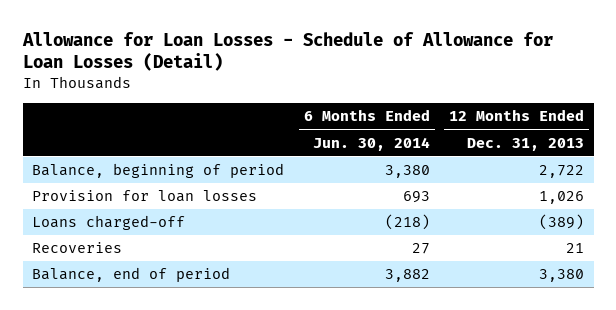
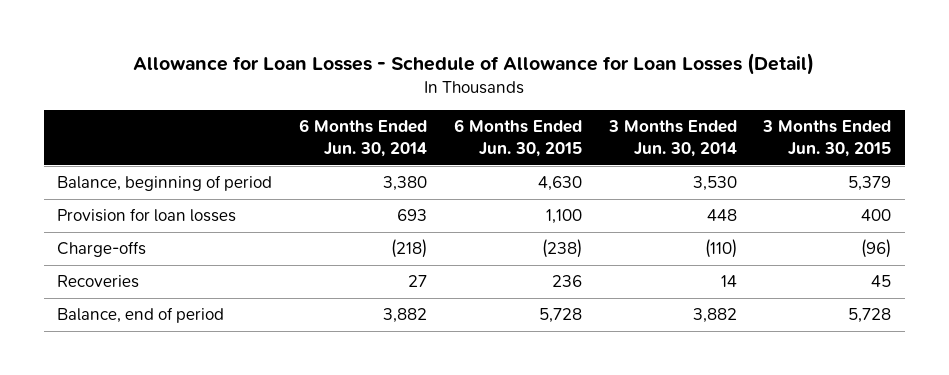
- | 6 Months Ended Jun. 30, 2014 | 12 Months Ended Dec. 31, 2013
+ | 6 Months Ended Jun. 30, 2014 | 6 Months Ended Jun. 30, 2015 | 3 Months Ended Jun. 30, 2014 | 3 Months Ended Jun. 30, 2015
- Loans charged-off | (218) | (389)
+ Charge-offs | (218) | (238) | (110) | (96)

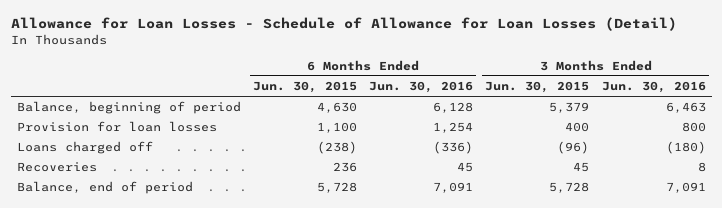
- | 6 Months Ended Jun. 30, 2014 | 6 Months Ended Jun. 30, 2015 | 3 Months Ended Jun. 30, 2014 | 3 Months Ended Jun. 30, 2015
+ | 6 Months Ended Jun. 30, 2015 | 6 Months Ended Jun. 30, 2016 | 3 Months Ended Jun. 30, 2015 | 3 Months Ended Jun. 30, 2016
- Charge-offs | (218) | (238) | (110) | (96)
+ Loans charged off | (238) | (336) | (96) | (180)

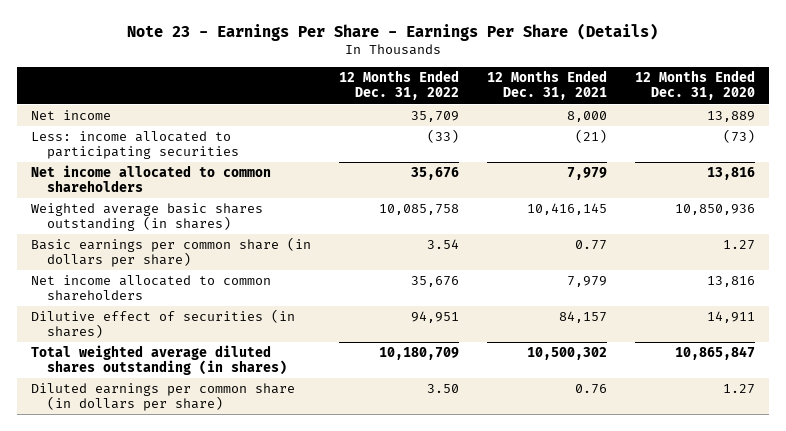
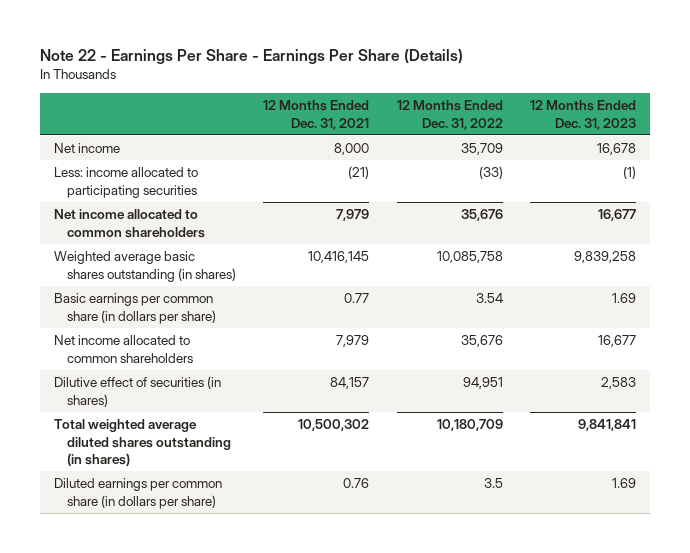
- Note 23 - Earnings Per Share - Earnings Per Share (Details)
+ Note 22 - Earnings Per Share - Earnings Per Share (Details)
- | 12 Months Ended Dec. 31, 2022 | 12 Months Ended Dec. 31, 2021 | 12 Months Ended Dec. 31, 2020
+ | 12 Months Ended Dec. 31, 2021 | 12 Months Ended Dec. 31, 2022 | 12 Months Ended Dec. 31, 2023
- Diluted earnings per common share (in dollars per share) | 3.50 | 0.76 | 1.27
+ Diluted earnings per common share (in dollars per share) | 0.76 | 3.5 | 1.69

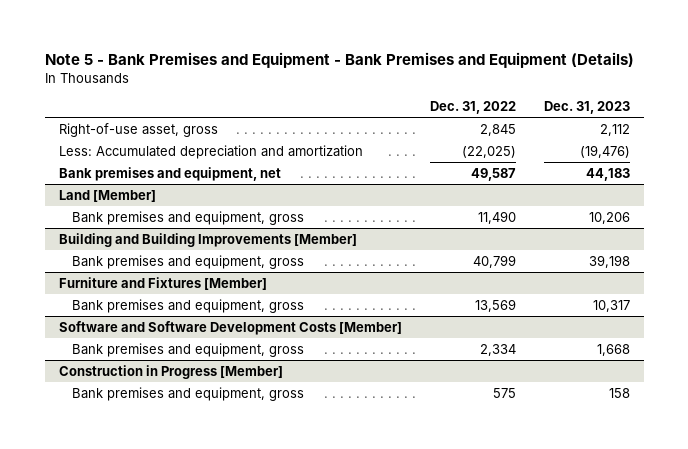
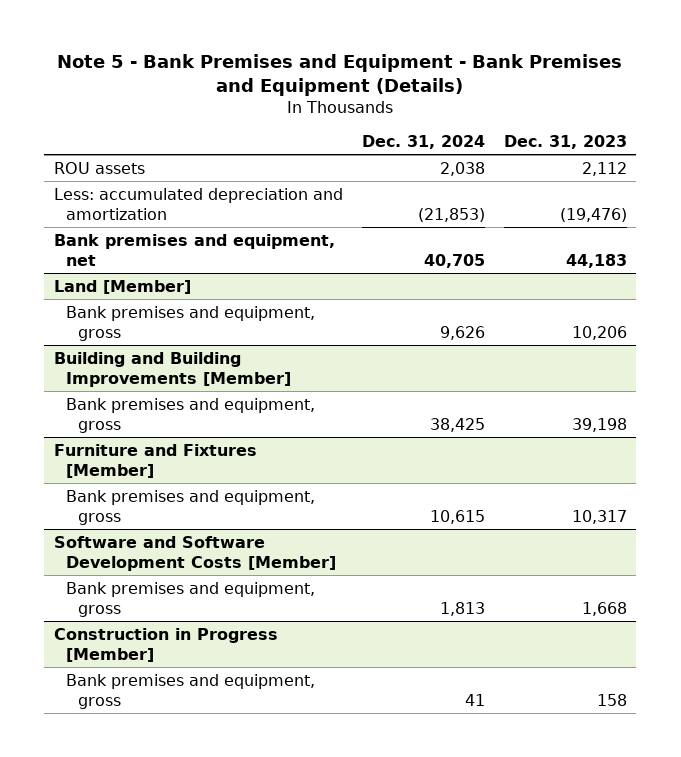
- | Dec. 31, 2022 | Dec. 31, 2023
+ | Dec. 31, 2024 | Dec. 31, 2023
- Right-of-use asset, gross | 2,845 | 2,112
- Less: Accumulated depreciation and amortization | (22,025) | (19,476)
+ ROU assets | 2,038 | 2,112
+ Less: accumulated depreciation and amortization | (21,853) | (19,476)

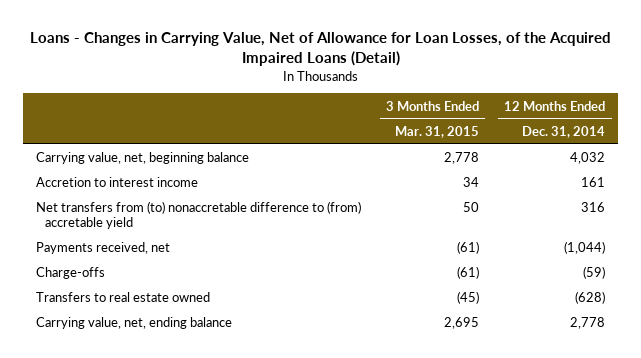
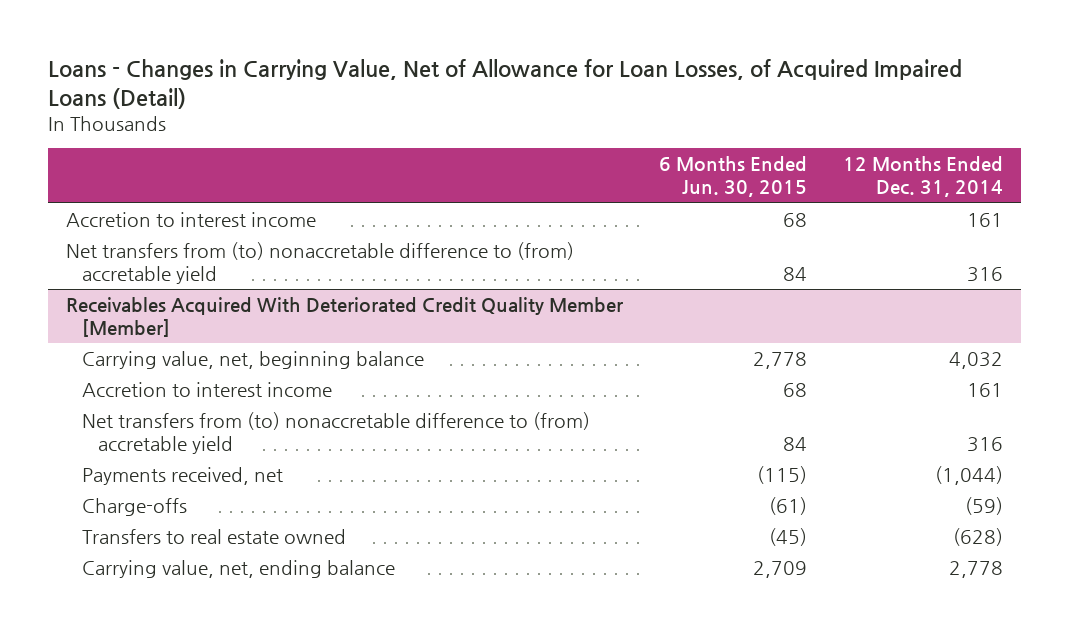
- Loans - Changes in Carrying Value, Net of Allowance for Loan Losses, of the Acquired Impaired Loans (Detail)
+ Loans - Changes in Carrying Value, Net of Allowance for Loan Losses, of Acquired Impaired Loans (Detail)
- | 3 Months Ended Mar. 31, 2015 | 12 Months Ended Dec. 31, 2014
+ | 6 Months Ended Jun. 30, 2015 | 12 Months Ended Dec. 31, 2014
+ Accretion to interest income | 68 | 161
+ Net transfers from (to) nonaccretable difference to (from) accretable yield | 84 | 316
+ Receivables Acquired With Deteriorated Credit Quality Member [Member]

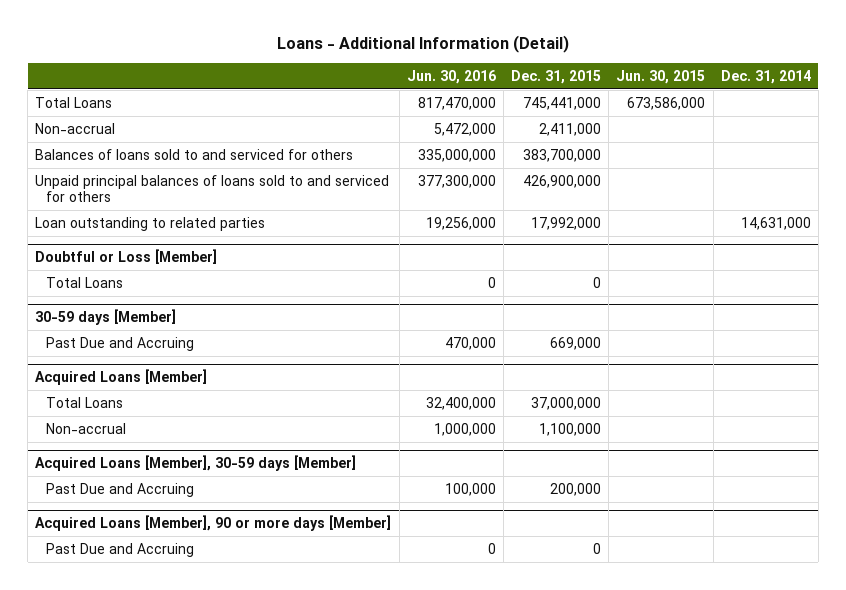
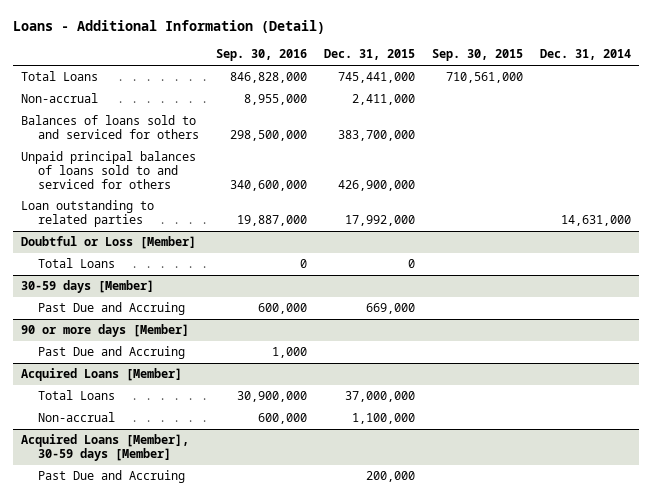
- | Jun. 30, 2016 | Dec. 31, 2015 | Jun. 30, 2015 | Dec. 31, 2014
+ | Sep. 30, 2016 | Dec. 31, 2015 | Sep. 30, 2015 | Dec. 31, 2014
+ 90 or more days [Member]
+ Past Due and Accruing | 1,000 | | |
- Acquired Loans [Member], 90 or more days [Member]
- Past Due and Accruing | 0 | 0 | |

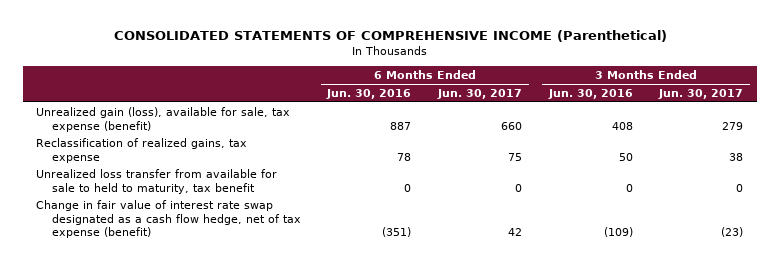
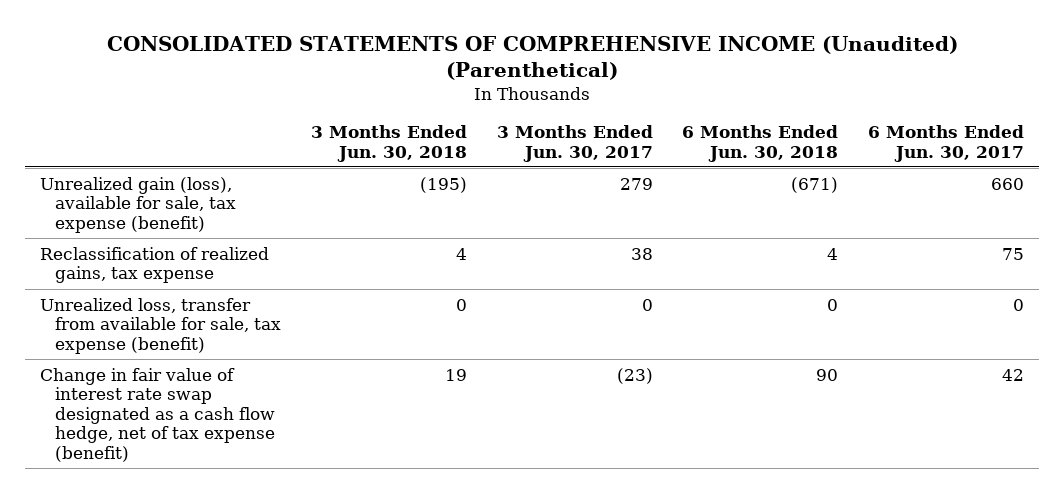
- CONSOLIDATED STATEMENTS OF COMPREHENSIVE INCOME (Parenthetical)
+ CONSOLIDATED STATEMENTS OF COMPREHENSIVE INCOME (Unaudited) (Parenthetical)
- | 6 Months Ended Jun. 30, 2016 | 6 Months Ended Jun. 30, 2017 | 3 Months Ended Jun. 30, 2016 | 3 Months Ended Jun. 30, 2017
+ | 3 Months Ended Jun. 30, 2018 | 3 Months Ended Jun. 30, 2017 | 6 Months Ended Jun. 30, 2018 | 6 Months Ended Jun. 30, 2017
- Unrealized loss transfer from available for sale to held to maturity, tax benefit | 0 | 0 | 0 | 0
+ Unrealized loss, transfer from available for sale, tax expense (benefit) | 0 | 0 | 0 | 0

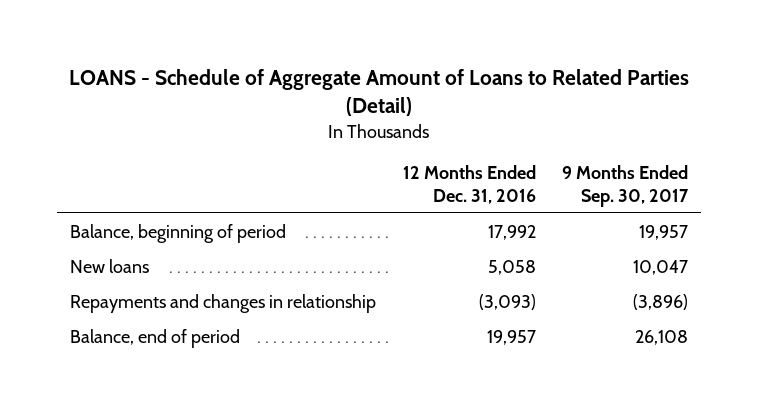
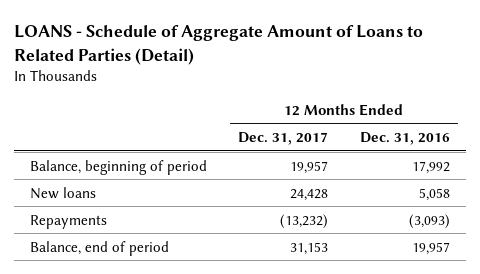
- | 12 Months Ended Dec. 31, 2016 | 9 Months Ended Sep. 30, 2017
+ | 12 Months Ended Dec. 31, 2017 | 12 Months Ended Dec. 31, 2016
- Repayments and changes in relationship | (3,093) | (3,896)
+ Repayments | (13,232) | (3,093)

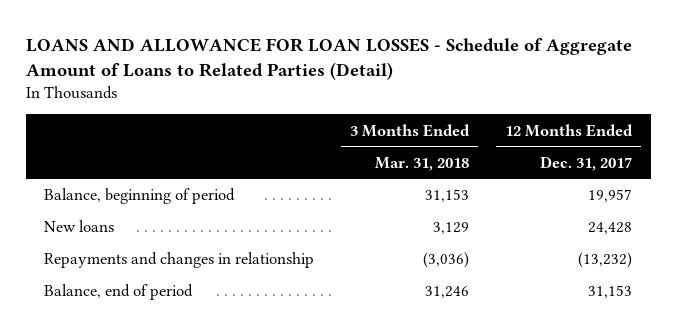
- LOANS - Schedule of Aggregate Amount of Loans to Related Parties (Detail)
+ LOANS AND ALLOWANCE FOR LOAN LOSSES - Schedule of Aggregate Amount of Loans to Related Parties (Detail)
- | 12 Months Ended Dec. 31, 2017 | 12 Months Ended Dec. 31, 2016
+ | 3 Months Ended Mar. 31, 2018 | 12 Months Ended Dec. 31, 2017
- Repayments | (13,232) | (3,093)
+ Repayments and changes in relationship | (3,036) | (13,232)

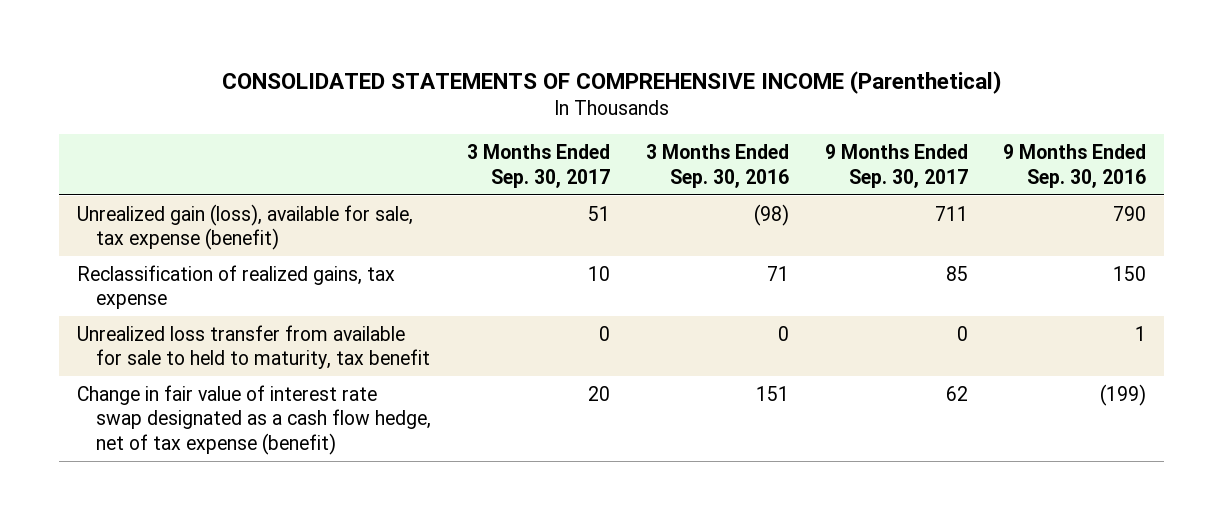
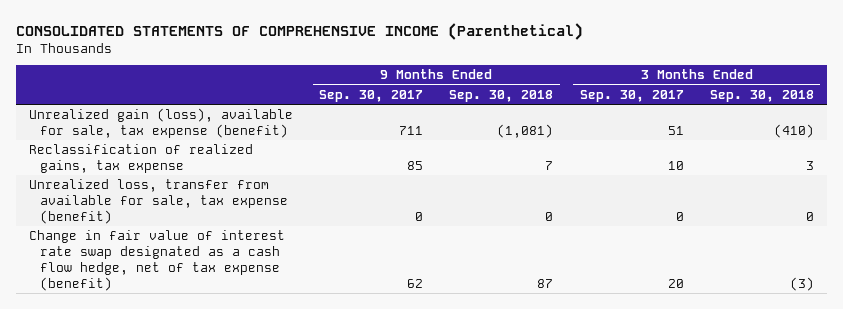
- | 3 Months Ended Sep. 30, 2017 | 3 Months Ended Sep. 30, 2016 | 9 Months Ended Sep. 30, 2017 | 9 Months Ended Sep. 30, 2016
+ | 9 Months Ended Sep. 30, 2017 | 9 Months Ended Sep. 30, 2018 | 3 Months Ended Sep. 30, 2017 | 3 Months Ended Sep. 30, 2018
- Unrealized loss transfer from available for sale to held to maturity, tax benefit | 0 | 0 | 0 | 1
+ Unrealized loss, transfer from available for sale, tax expense (benefit) | 0 | 0 | 0 | 0

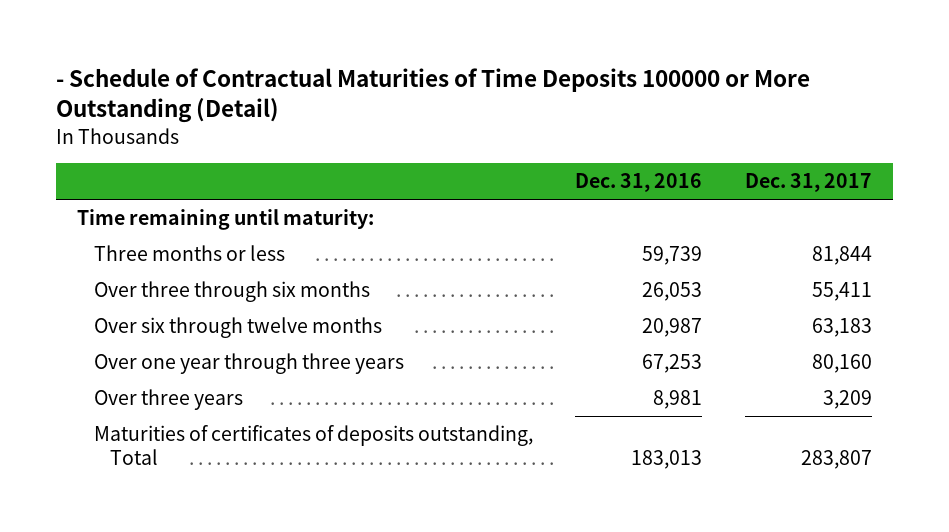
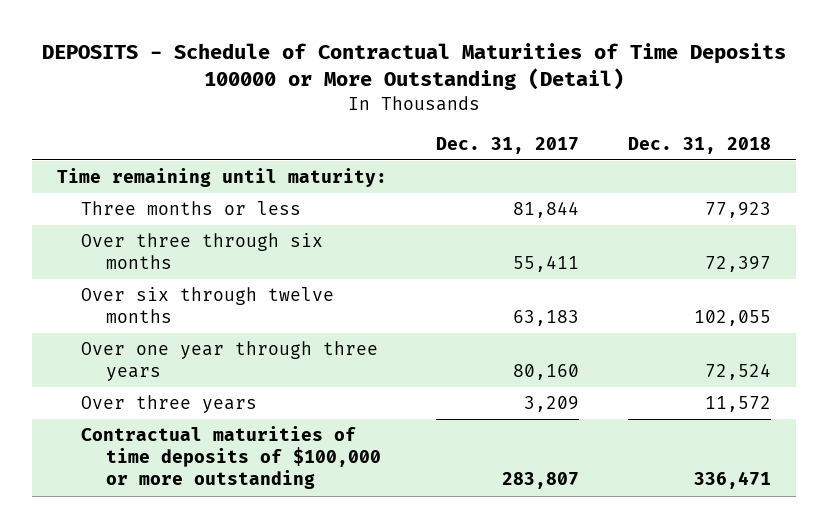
- - Schedule of Contractual Maturities of Time Deposits 100000 or More Outstanding (Detail)
+ DEPOSITS - Schedule of Contractual Maturities of Time Deposits 100000 or More Outstanding (Detail)
- | Dec. 31, 2016 | Dec. 31, 2017
+ | Dec. 31, 2017 | Dec. 31, 2018
- Maturities of certificates of deposits outstanding, Total | 183,013 | 283,807
+ Contractual maturities of time deposits of $100,000 or more outstanding | 283,807 | 336,471

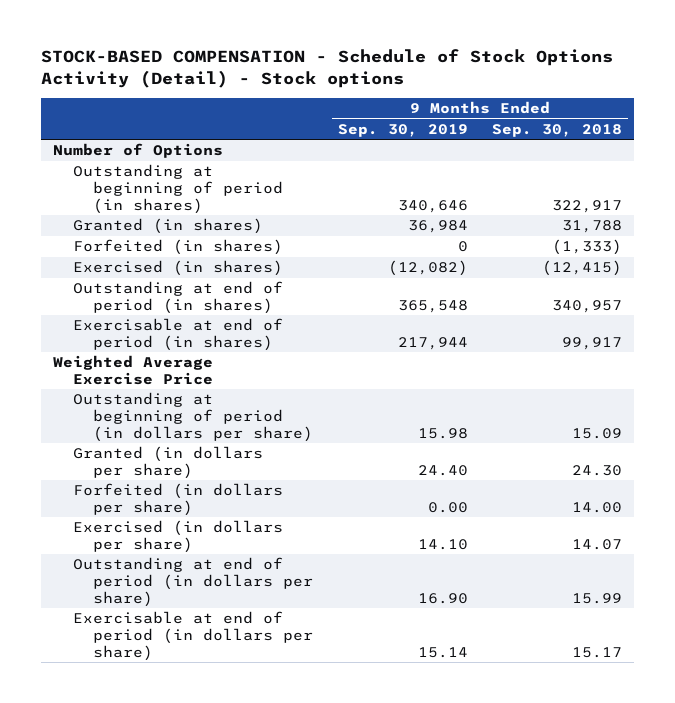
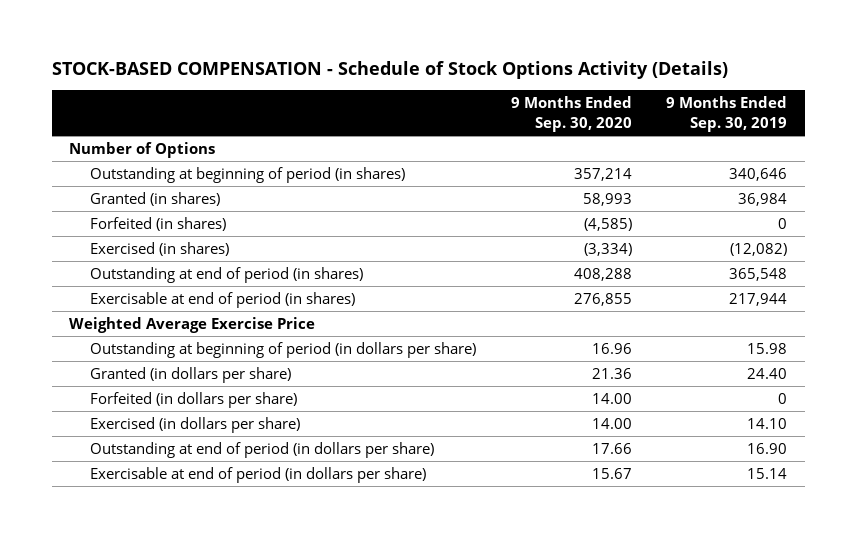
- STOCK-BASED COMPENSATION - Schedule of Stock Options Activity (Detail) - Stock options
+ STOCK-BASED COMPENSATION - Schedule of Stock Options Activity (Details)
- | 9 Months Ended Sep. 30, 2019 | 9 Months Ended Sep. 30, 2018
+ | 9 Months Ended Sep. 30, 2020 | 9 Months Ended Sep. 30, 2019
- Forfeited (in dollars per share) | 0.00 | 14.00
+ Forfeited (in dollars per share) | 14.00 | 0

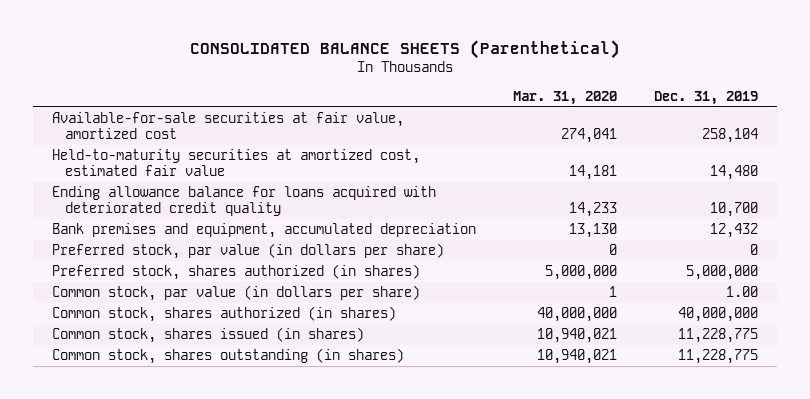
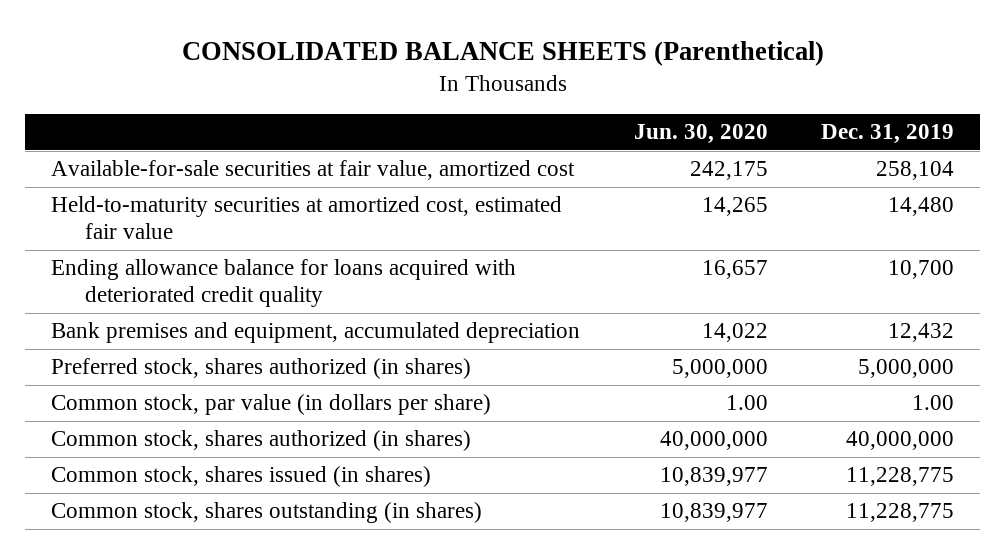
- | Mar. 31, 2020 | Dec. 31, 2019
+ | Jun. 30, 2020 | Dec. 31, 2019
- Preferred stock, par value (in dollars per share) | 0 | 0

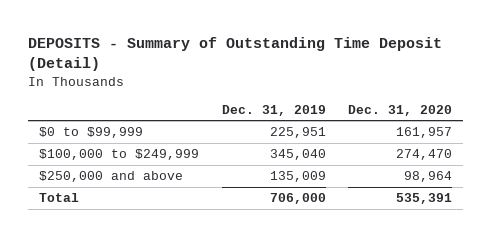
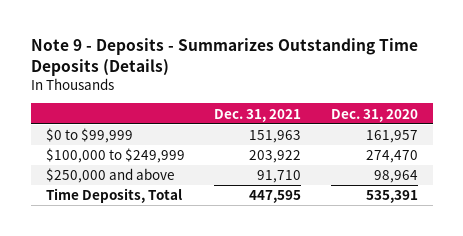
- DEPOSITS - Summary of Outstanding Time Deposit (Detail)
+ Note 9 - Deposits - Summarizes Outstanding Time Deposits (Details)
- | Dec. 31, 2019 | Dec. 31, 2020
+ | Dec. 31, 2021 | Dec. 31, 2020
- Total | 706,000 | 535,391
+ Time Deposits, Total | 447,595 | 535,391

